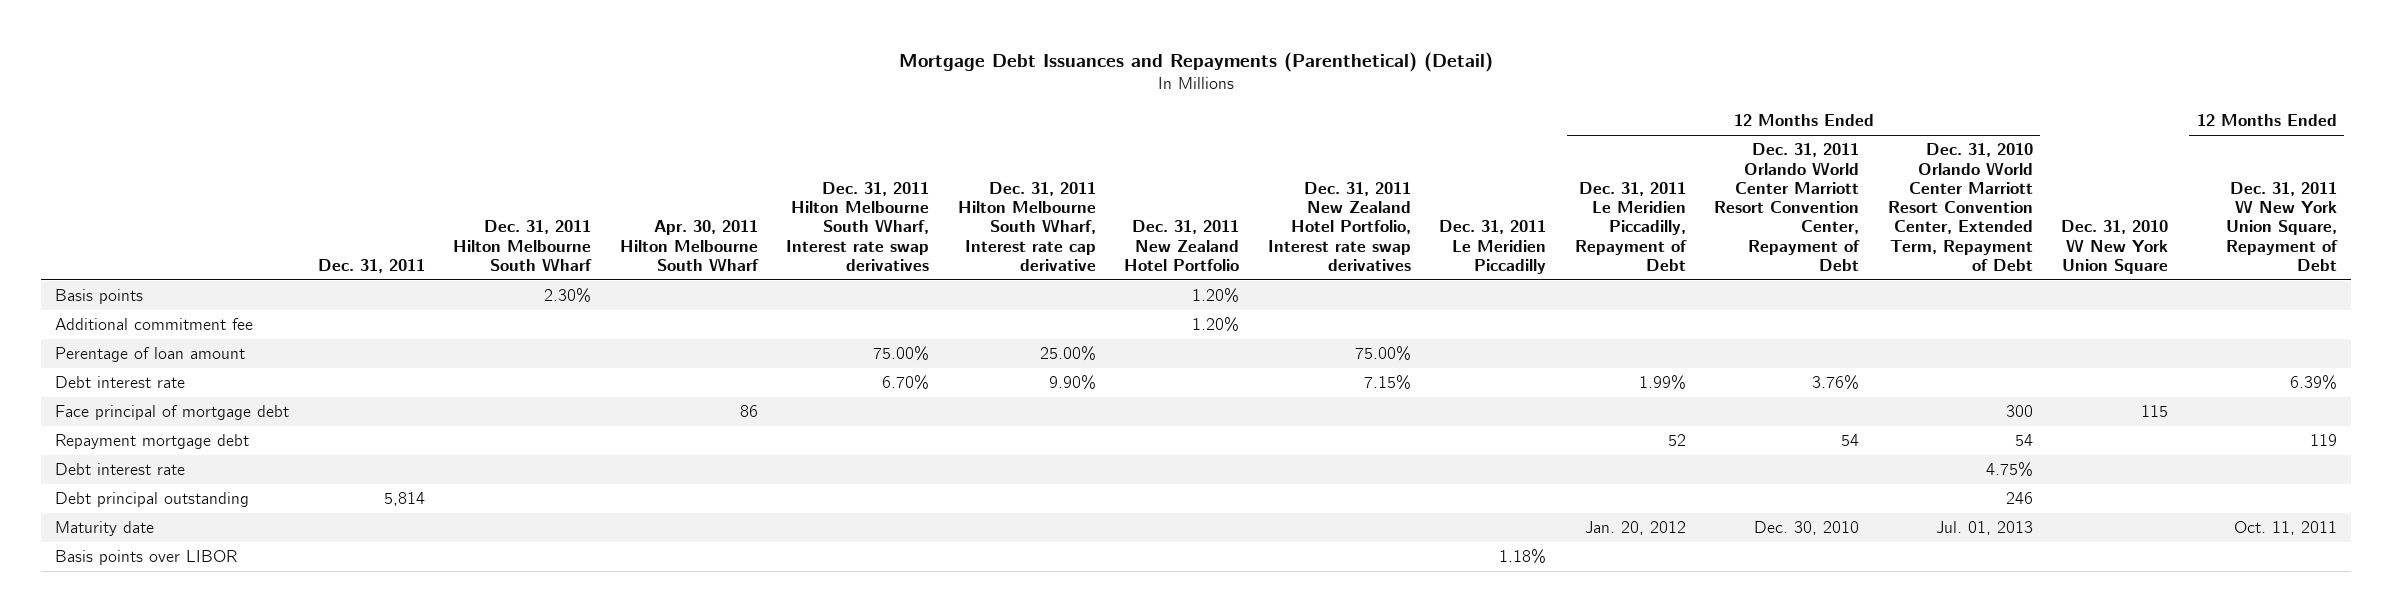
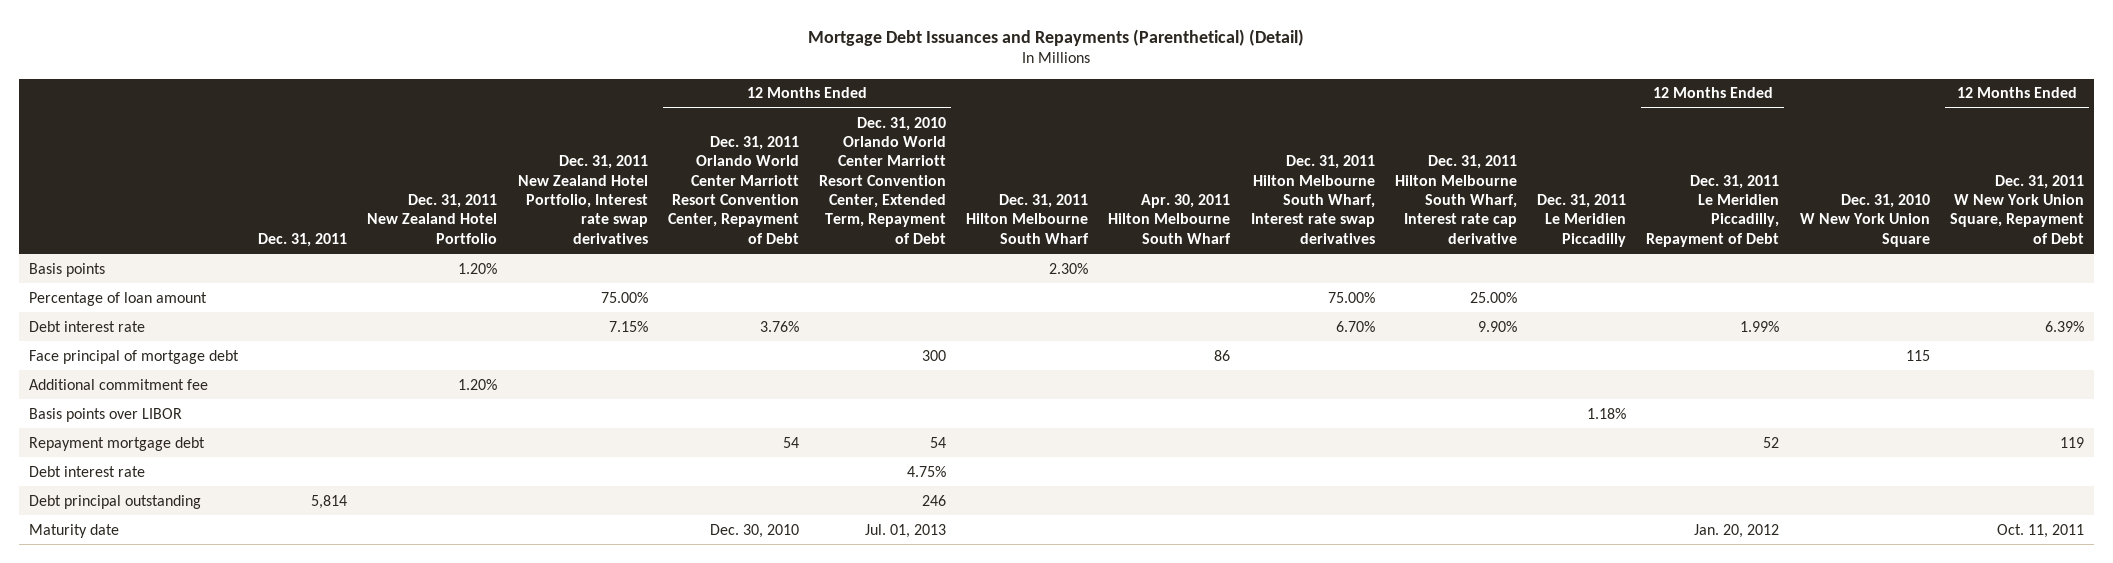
- | Dec. 31, 2011 | Dec. 31, 2011 Hilton Melbourne South Wharf | Apr. 30, 2011 Hilton Melbourne South Wharf | Dec. 31, 2011 Hilton Melbourne South Wharf, Interest rate swap derivatives | Dec. 31, 2011 Hilton Melbourne South Wharf, Interest rate cap derivative | Dec. 31, 2011 New Zealand Hotel Portfolio | Dec. 31, 2011 New Zealand Hotel Portfolio, Interest rate swap derivatives | Dec. 31, 2011 Le Meridien Piccadilly | 12 Months Ended Dec. 31, 2011 Le Meridien Piccadilly, Repayment of Debt | 12 Months Ended Dec. 31, 2011 Orlando World Center Marriott Resort Convention Center, Repayment of Debt | 12 Months Ended Dec. 31, 2010 Orlando World Center Marriott Resort Convention Center, Extended Term, Repayment of Debt | Dec. 31, 2010 W New York Union Square | 12 Months Ended Dec. 31, 2011 W New York Union Square, Repayment of Debt
+ | Dec. 31, 2011 | Dec. 31, 2011 New Zealand Hotel Portfolio | Dec. 31, 2011 New Zealand Hotel Portfolio, Interest rate swap derivatives | 12 Months Ended Dec. 31, 2011 Orlando World Center Marriott Resort Convention Center, Repayment of Debt | 12 Months Ended Dec. 31, 2010 Orlando World Center Marriott Resort Convention Center, Extended Term, Repayment of Debt | Dec. 31, 2011 Hilton Melbourne South Wharf | Apr. 30, 2011 Hilton Melbourne South Wharf | Dec. 31, 2011 Hilton Melbourne South Wharf, Interest rate swap derivatives | Dec. 31, 2011 Hilton Melbourne South Wharf, Interest rate cap derivative | Dec. 31, 2011 Le Meridien Piccadilly | 12 Months Ended Dec. 31, 2011 Le Meridien Piccadilly, Repayment of Debt | Dec. 31, 2010 W New York Union Square | 12 Months Ended Dec. 31, 2011 W New York Union Square, Repayment of Debt
- Perentage of loan amount | | | | 75.00% | 25.00% | | 75.00% | | | | | |
+ Percentage of loan amount | | | 75.00% | | | | | 75.00% | 25.00% | | | |
moved down: Additional commitment fee | | 1.20% | | | | | | | | | | |
moved up: Basis points over LIBOR | | | | | | | | | | 1.18% | | |

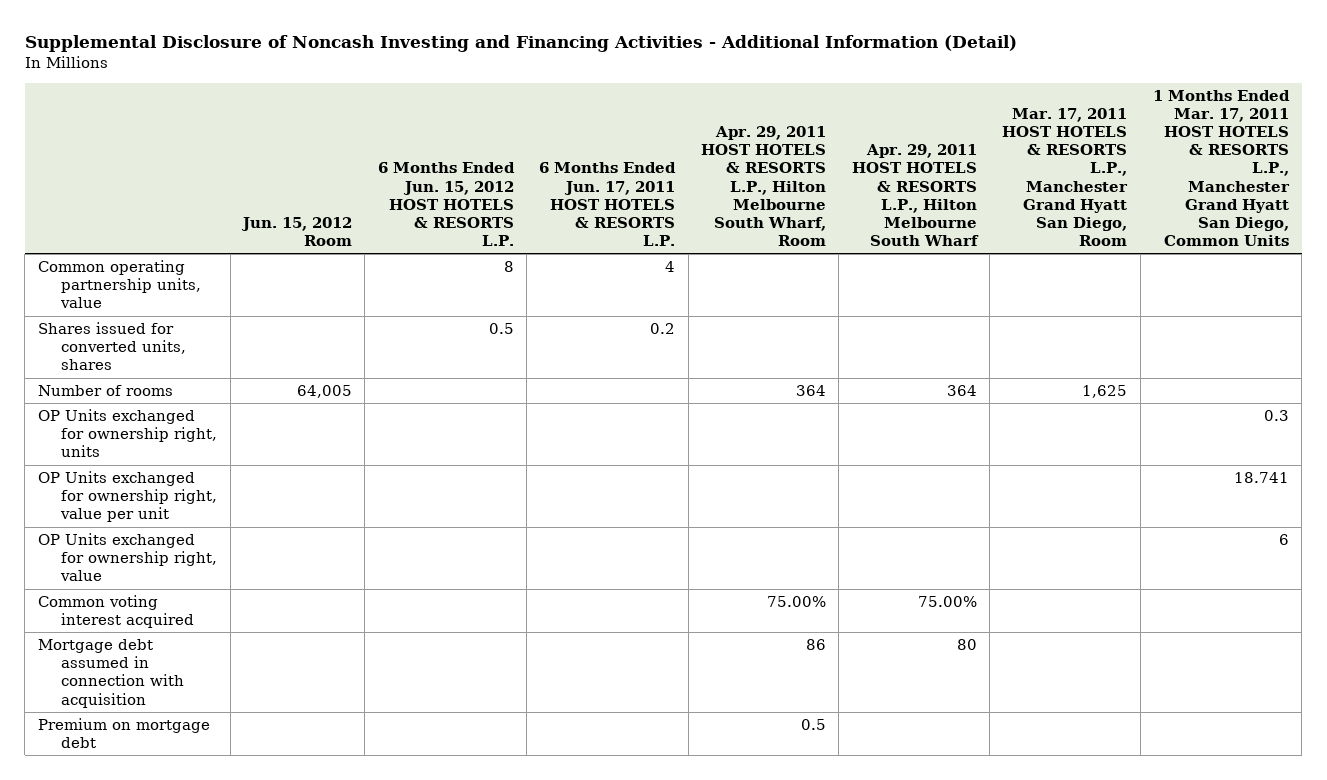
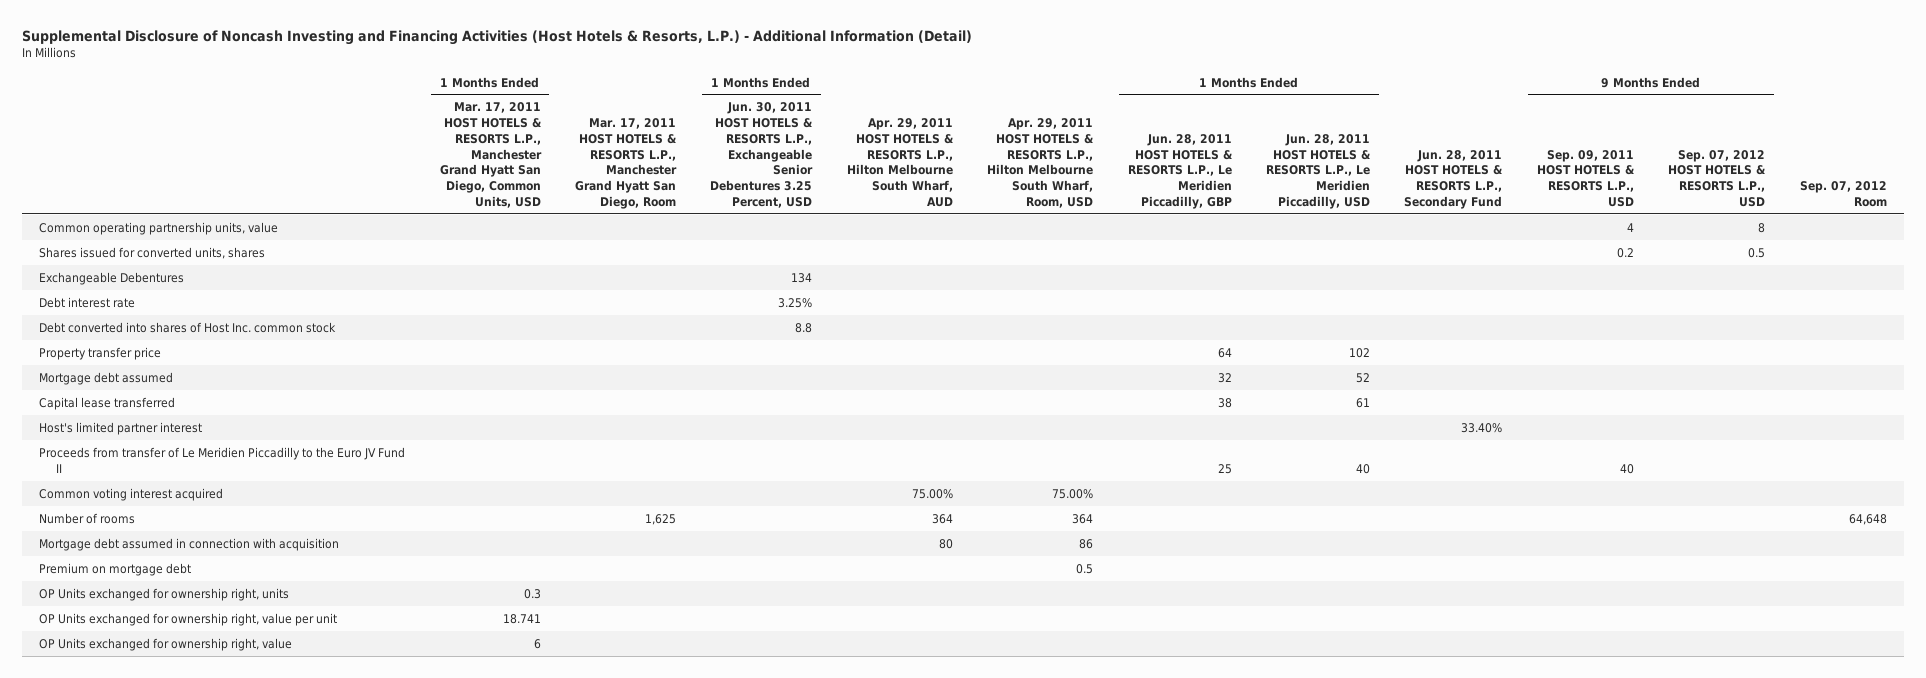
- Supplemental Disclosure of Noncash Investing and Financing Activities - Additional Information (Detail)
+ Supplemental Disclosure of Noncash Investing and Financing Activities (Host Hotels & Resorts, L.P.) - Additional Information (Detail)
- | Jun. 15, 2012 Room | 6 Months Ended Jun. 15, 2012 HOST HOTELS & RESORTS L.P. | 6 Months Ended Jun. 17, 2011 HOST HOTELS & RESORTS L.P. | Apr. 29, 2011 HOST HOTELS & RESORTS L.P., Hilton Melbourne South Wharf, Room | Apr. 29, 2011 HOST HOTELS & RESORTS L.P., Hilton Melbourne South Wharf | Mar. 17, 2011 HOST HOTELS & RESORTS L.P., Manchester Grand Hyatt San Diego, Room | 1 Months Ended Mar. 17, 2011 HOST HOTELS & RESORTS L.P., Manchester Grand Hyatt San Diego, Common Units
+ | 1 Months Ended Mar. 17, 2011 HOST HOTELS & RESORTS L.P., Manchester Grand Hyatt San Diego, Common Units, USD | Mar. 17, 2011 HOST HOTELS & RESORTS L.P., Manchester Grand Hyatt San Diego, Room | 1 Months Ended Jun. 30, 2011 HOST HOTELS & RESORTS L.P., Exchangeable Senior Debentures 3.25 Percent, USD | Apr. 29, 2011 HOST HOTELS & RESORTS L.P., Hilton Melbourne South Wharf, AUD | Apr. 29, 2011 HOST HOTELS & RESORTS L.P., Hilton Melbourne South Wharf, Room, USD | 1 Months Ended Jun. 28, 2011 HOST HOTELS & RESORTS L.P., Le Meridien Piccadilly, GBP | 1 Months Ended Jun. 28, 2011 HOST HOTELS & RESORTS L.P., Le Meridien Piccadilly, USD | Jun. 28, 2011 HOST HOTELS & RESORTS L.P., Secondary Fund | 9 Months Ended Sep. 09, 2011 HOST HOTELS & RESORTS L.P., USD | 9 Months Ended Sep. 07, 2012 HOST HOTELS & RESORTS L.P., USD | Sep. 07, 2012 Room
+ Exchangeable Debentures | | | 134 | | | | | | | |
+ Debt interest rate | | | 3.25% | | | | | | | |
+ Debt converted into shares of Host Inc. common stock | | | 8.8 | | | | | | | |
+ Property transfer price | | | | | | 64 | 102 | | | |
+ Mortgage debt assumed | | | | | | 32 | 52 | | | |
+ Capital lease transferred | | | | | | 38 | 61 | | | |
+ Host's limited partner interest | | | | | | | | 33.40% | | |
+ Proceeds from transfer of Le Meridien Piccadilly to the Euro JV Fund II | | | | | | 25 | 40 | | 40 | |
moved up: Common voting interest acquired | | | | 75.00% | 75.00% | | | | | |
moved up: Mortgage debt assumed in connection with acquisition | | | | 80 | 86 | | | | | |
moved up: Premium on mortgage debt | | | | | 0.5 | | | | | |

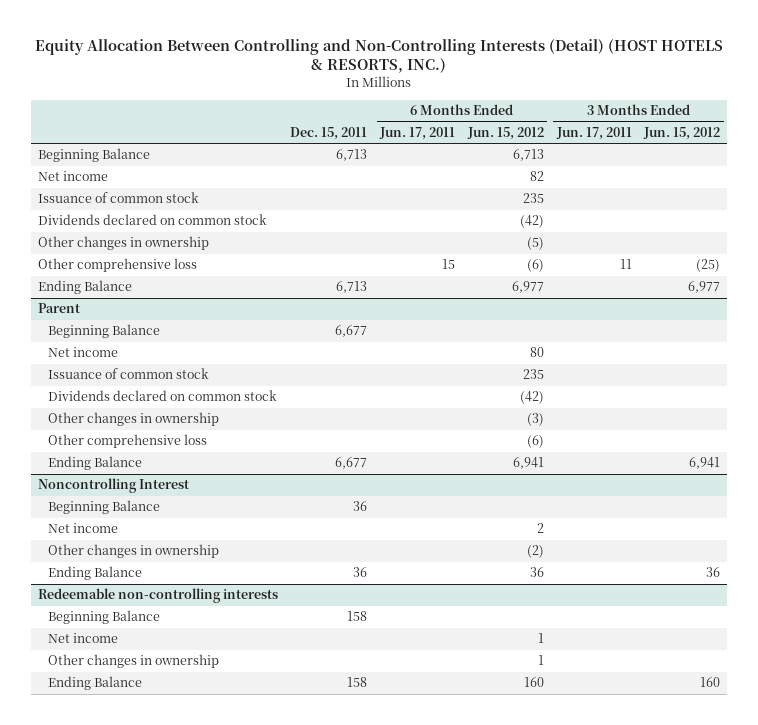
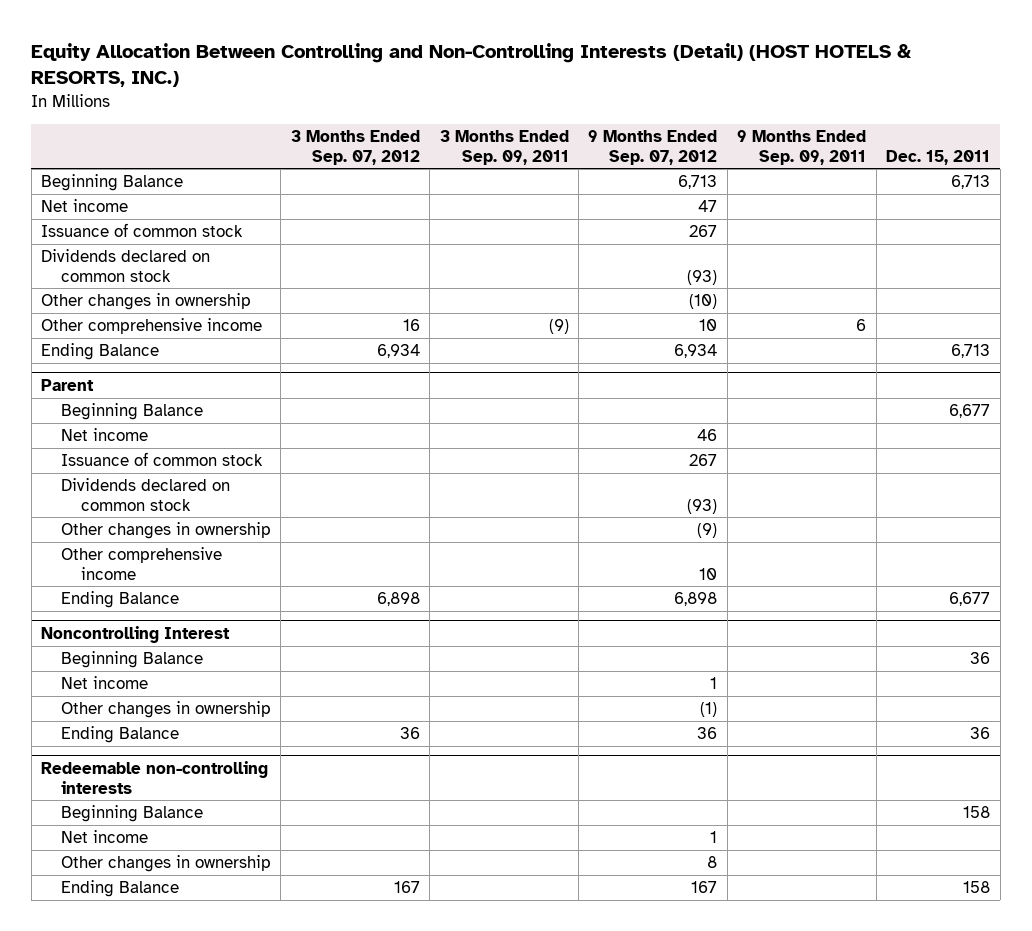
- | Dec. 15, 2011 | 6 Months Ended Jun. 17, 2011 | 6 Months Ended Jun. 15, 2012 | 3 Months Ended Jun. 17, 2011 | 3 Months Ended Jun. 15, 2012
+ | 3 Months Ended Sep. 07, 2012 | 3 Months Ended Sep. 09, 2011 | 9 Months Ended Sep. 07, 2012 | 9 Months Ended Sep. 09, 2011 | Dec. 15, 2011
- Other comprehensive loss | | 15 | (6) | 11 | (25)
+ Other comprehensive income | 16 | (9) | 10 | 6 |
@ Parent
- Other comprehensive loss | | | (6) | |
+ Other comprehensive income | | | 10 | |

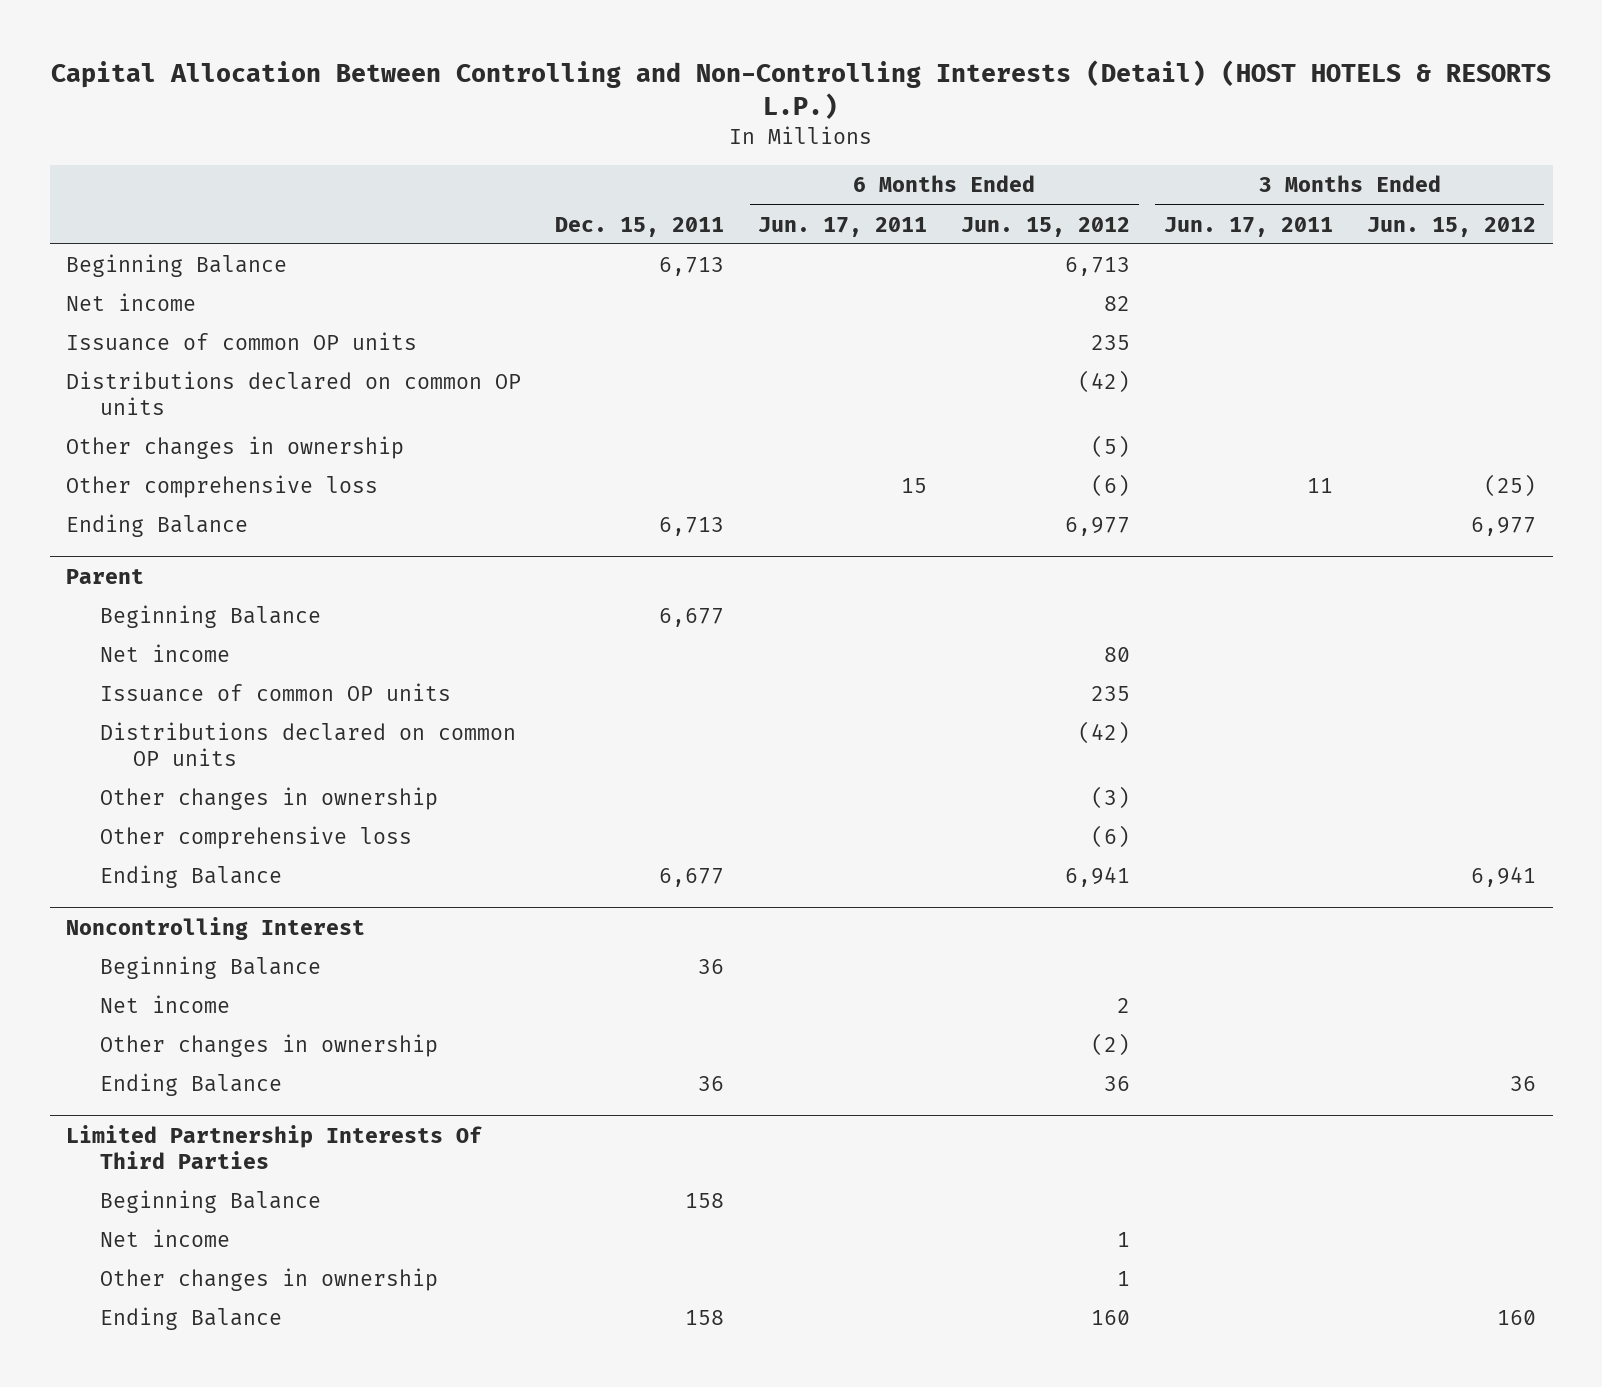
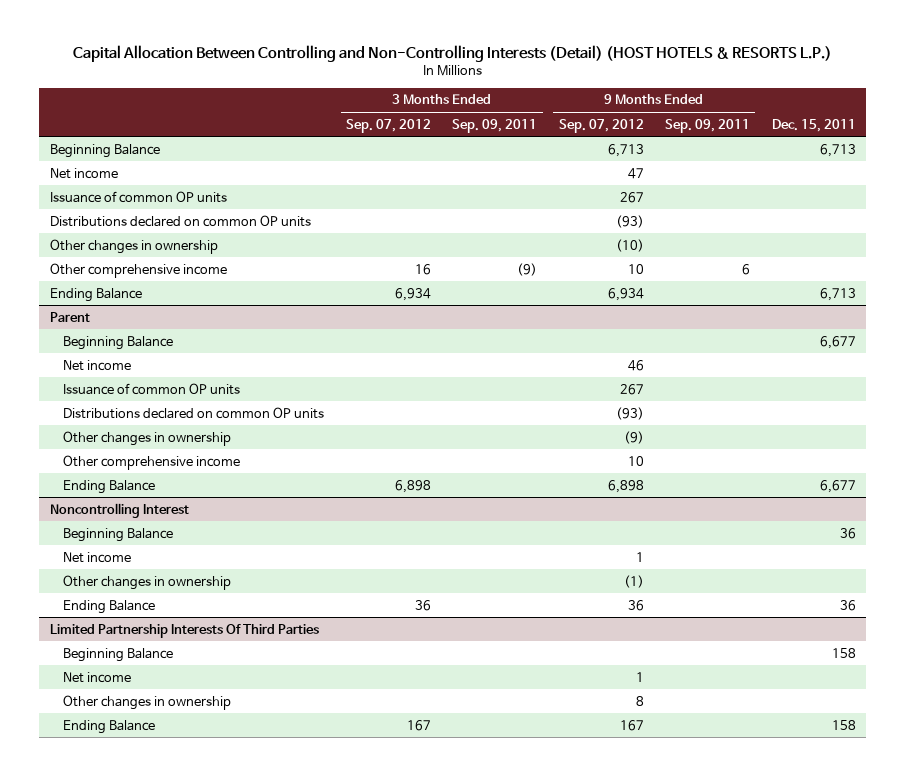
- | Dec. 15, 2011 | 6 Months Ended Jun. 17, 2011 | 6 Months Ended Jun. 15, 2012 | 3 Months Ended Jun. 17, 2011 | 3 Months Ended Jun. 15, 2012
+ | 3 Months Ended Sep. 07, 2012 | 3 Months Ended Sep. 09, 2011 | 9 Months Ended Sep. 07, 2012 | 9 Months Ended Sep. 09, 2011 | Dec. 15, 2011
- Other comprehensive loss | | 15 | (6) | 11 | (25)
+ Other comprehensive income | 16 | (9) | 10 | 6 |
@ Parent
- Other comprehensive loss | | | (6) | |
+ Other comprehensive income | | | 10 | |

